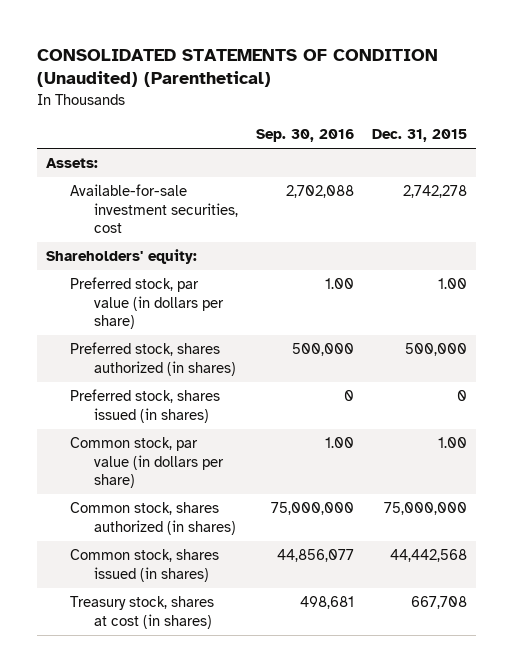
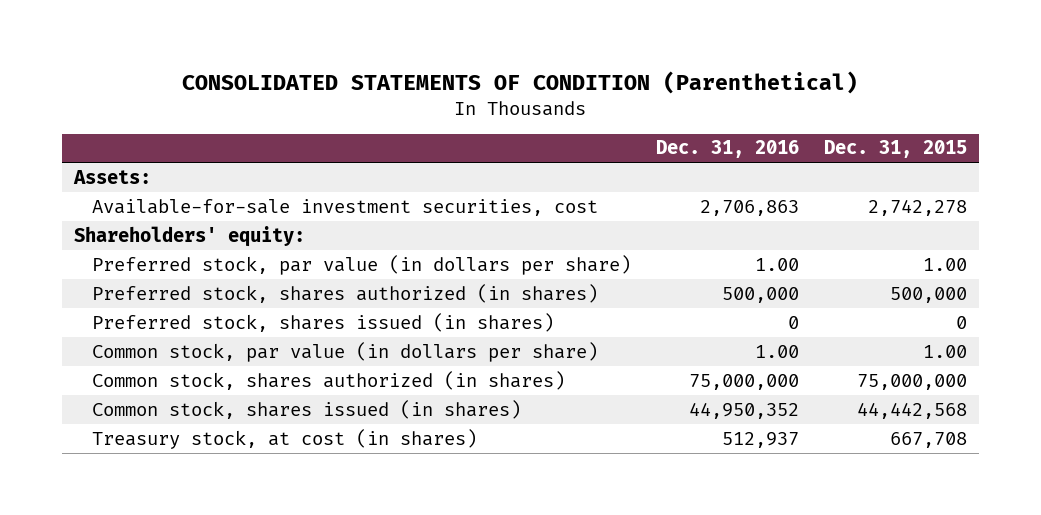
- CONSOLIDATED STATEMENTS OF CONDITION (Unaudited) (Parenthetical)
+ CONSOLIDATED STATEMENTS OF CONDITION (Parenthetical)
- | Sep. 30, 2016 | Dec. 31, 2015
+ | Dec. 31, 2016 | Dec. 31, 2015
- Treasury stock, shares at cost (in shares) | 498,681 | 667,708
+ Treasury stock, at cost (in shares) | 512,937 | 667,708

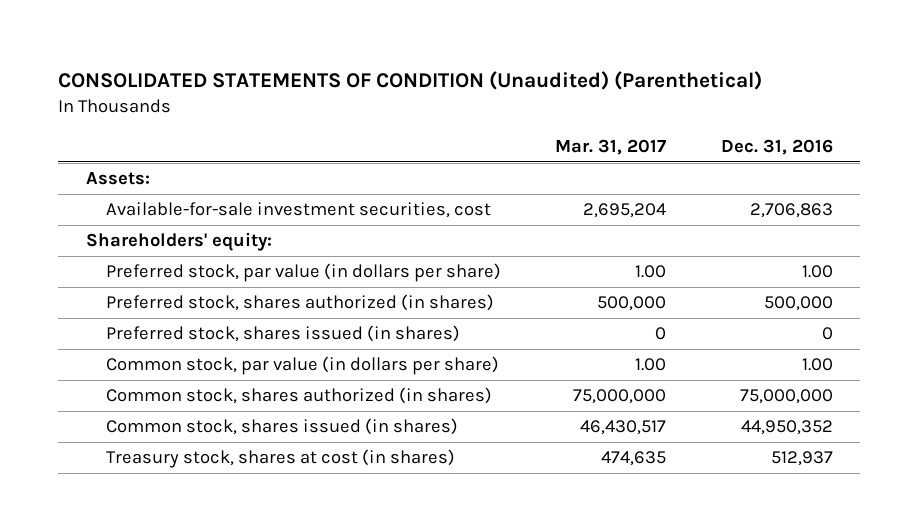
- CONSOLIDATED STATEMENTS OF CONDITION (Parenthetical)
+ CONSOLIDATED STATEMENTS OF CONDITION (Unaudited) (Parenthetical)
- | Dec. 31, 2016 | Dec. 31, 2015
+ | Mar. 31, 2017 | Dec. 31, 2016
- Treasury stock, at cost (in shares) | 512,937 | 667,708
+ Treasury stock, shares at cost (in shares) | 474,635 | 512,937

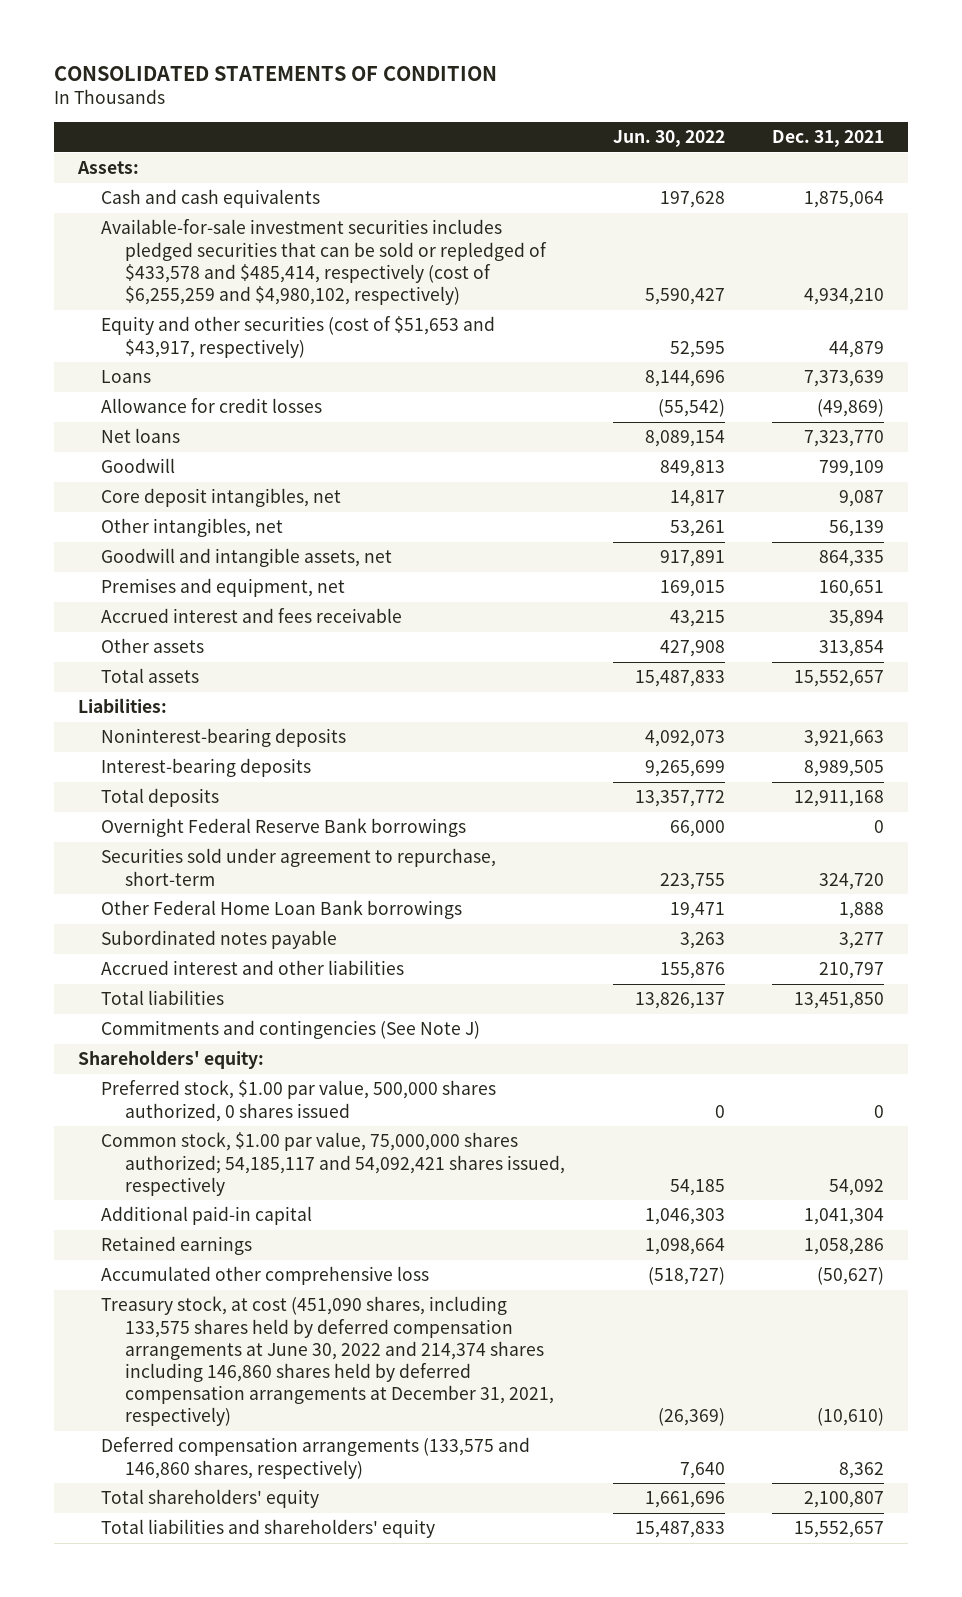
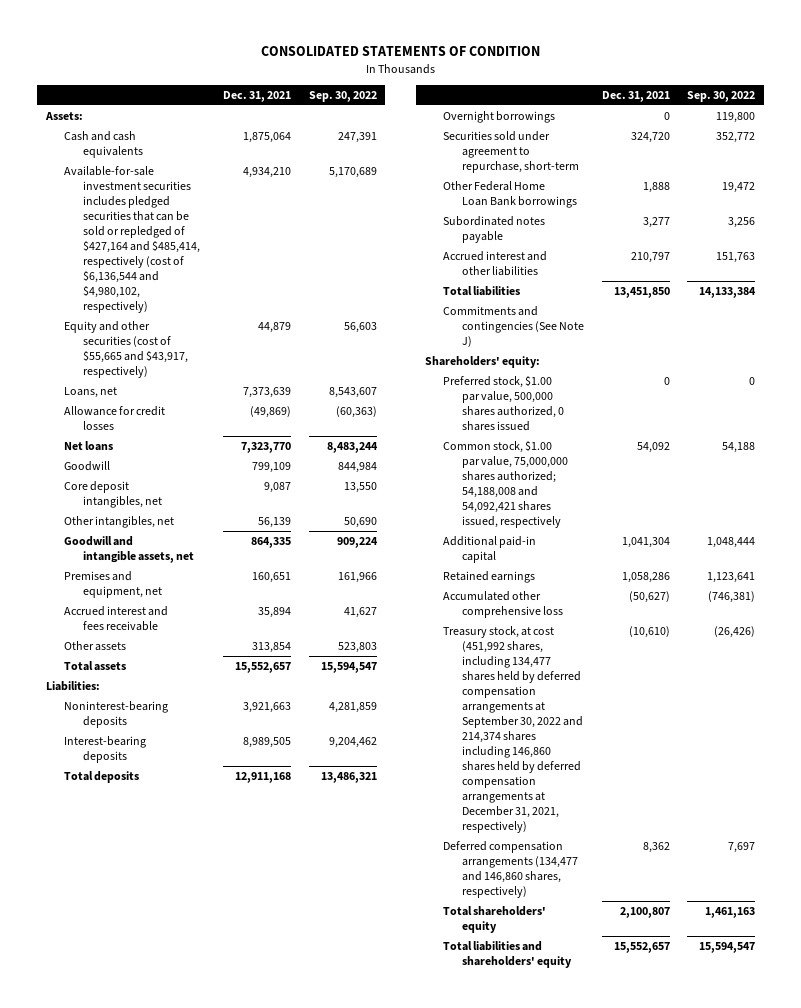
- | Jun. 30, 2022 | Dec. 31, 2021
+ | Dec. 31, 2021 | Sep. 30, 2022
- Available-for-sale investment securities includes pledged securities that can be sold or repledged of $433,578 and $485,414, respectively (cost of $6,255,259 and $4,980,102, respectively) | 5,590,427 | 4,934,210
- Equity and other securities (cost of $51,653 and $43,917, respectively) | 52,595 | 44,879
- Loans | 8,144,696 | 7,373,639
+ Available-for-sale investment securities includes pledged securities that can be sold or repledged of $427,164 and $485,414, respectively (cost of $6,136,544 and $4,980,102, respectively) | 4,934,210 | 5,170,689
+ Equity and other securities (cost of $55,665 and $43,917, respectively) | 44,879 | 56,603
+ Loans, net | 7,373,639 | 8,543,607
- Overnight Federal Reserve Bank borrowings | 66,000 | 0
+ Overnight borrowings | 0 | 119,800
- Common stock, $1.00 par value, 75,000,000 shares authorized; 54,185,117 and 54,092,421 shares issued, respectively | 54,185 | 54,092
+ Common stock, $1.00 par value, 75,000,000 shares authorized; 54,188,008 and 54,092,421 shares issued, respectively | 54,092 | 54,188
- Treasury stock, at cost (451,090 shares, including 133,575 shares held by deferred compensation arrangements at June 30, 2022 and 214,374 shares including 146,860 shares held by deferred compensation arrangements at December 31, 2021, respectively) | (26,369) | (10,610)
- Deferred compensation arrangements (133,575 and 146,860 shares, respectively) | 7,640 | 8,362
+ Treasury stock, at cost (451,992 shares, including 134,477 shares held by deferred compensation arrangements at September 30, 2022 and 214,374 shares including 146,860 shares held by deferred compensation arrangements at December 31, 2021, respectively) | (10,610) | (26,426)
+ Deferred compensation arrangements (134,477 and 146,860 shares, respectively) | 8,362 | 7,697

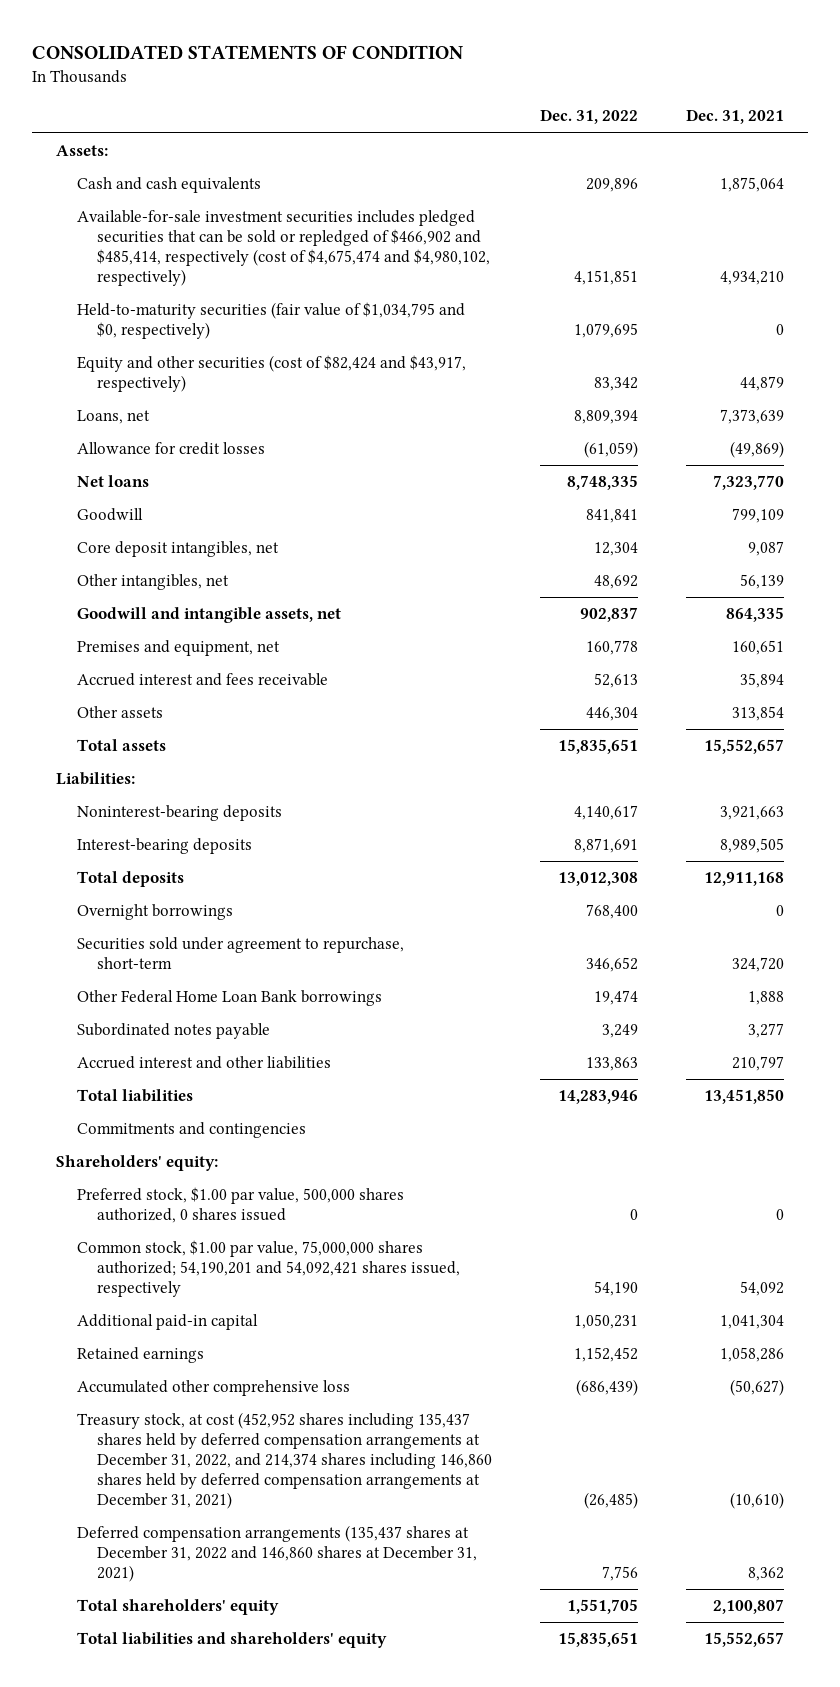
- | Dec. 31, 2021 | Sep. 30, 2022
+ | Dec. 31, 2022 | Dec. 31, 2021
- Available-for-sale investment securities includes pledged securities that can be sold or repledged of $427,164 and $485,414, respectively (cost of $6,136,544 and $4,980,102, respectively) | 4,934,210 | 5,170,689
- Equity and other securities (cost of $55,665 and $43,917, respectively) | 44,879 | 56,603
+ Available-for-sale investment securities includes pledged securities that can be sold or repledged of $466,902 and $485,414, respectively (cost of $4,675,474 and $4,980,102, respectively) | 4,151,851 | 4,934,210
+ Held-to-maturity securities (fair value of $1,034,795 and $0, respectively) | 1,079,695 | 0
+ Equity and other securities (cost of $82,424 and $43,917, respectively) | 83,342 | 44,879
- Commitments and contingencies (See Note J)
+ Commitments and contingencies
- Common stock, $1.00 par value, 75,000,000 shares authorized; 54,188,008 and 54,092,421 shares issued, respectively | 54,092 | 54,188
+ Common stock, $1.00 par value, 75,000,000 shares authorized; 54,190,201 and 54,092,421 shares issued, respectively | 54,190 | 54,092
- Treasury stock, at cost (451,992 shares, including 134,477 shares held by deferred compensation arrangements at September 30, 2022 and 214,374 shares including 146,860 shares held by deferred compensation arrangements at December 31, 2021, respectively) | (10,610) | (26,426)
- Deferred compensation arrangements (134,477 and 146,860 shares, respectively) | 8,362 | 7,697
+ Treasury stock, at cost (452,952 shares including 135,437 shares held by deferred compensation arrangements at December 31, 2022, and 214,374 shares including 146,860 shares held by deferred compensation arrangements at December 31, 2021) | (26,485) | (10,610)
+ Deferred compensation arrangements (135,437 shares at December 31, 2022 and 146,860 shares at December 31, 2021) | 7,756 | 8,362

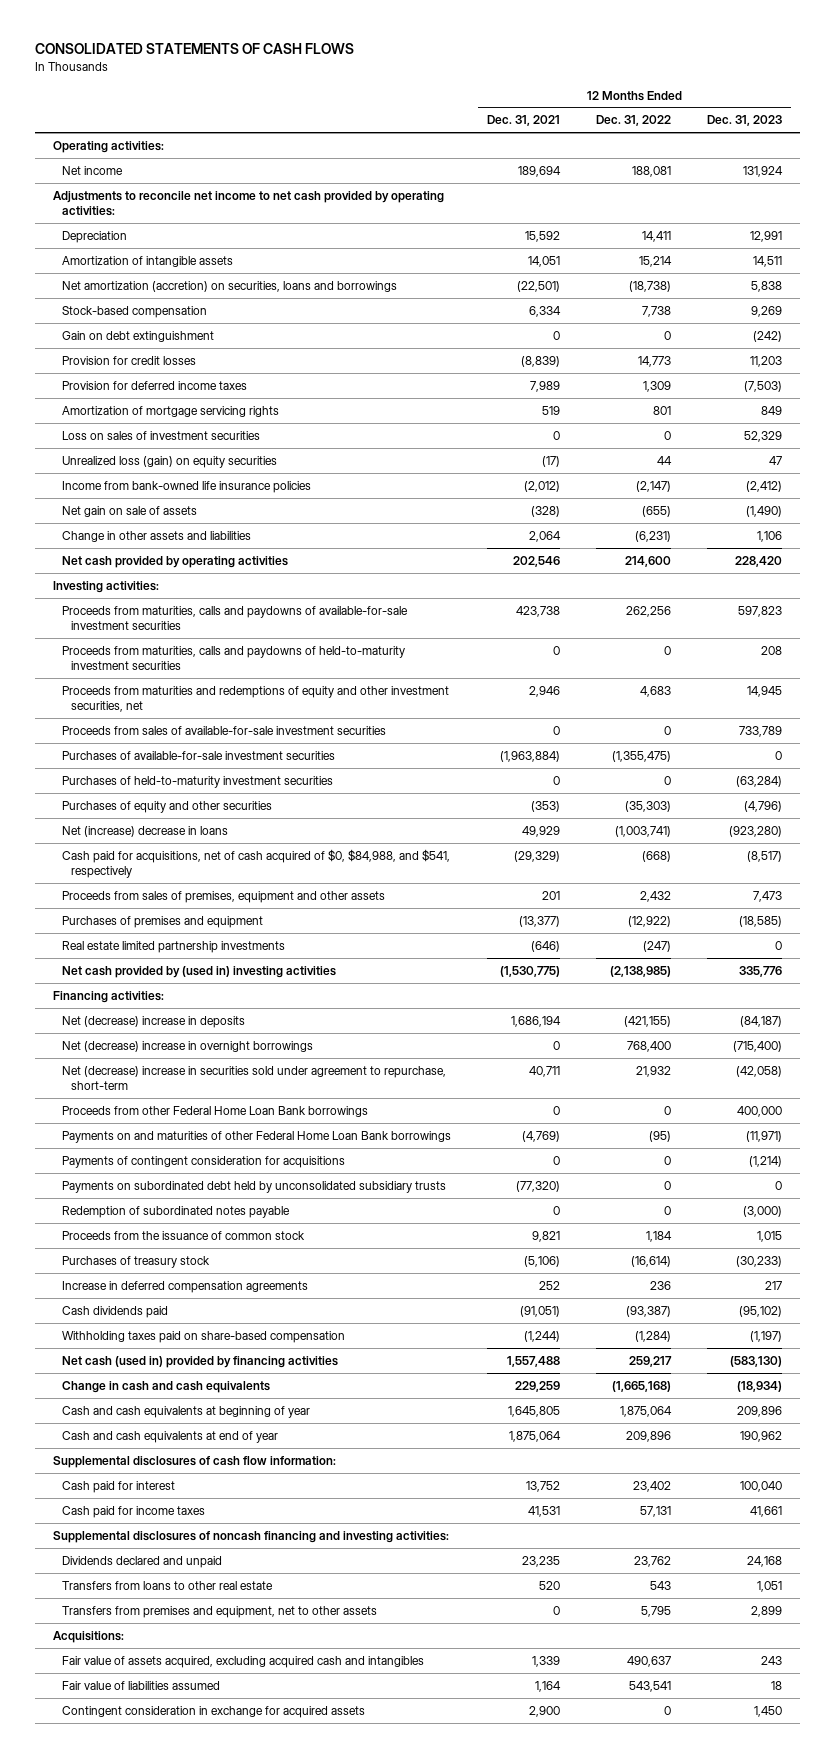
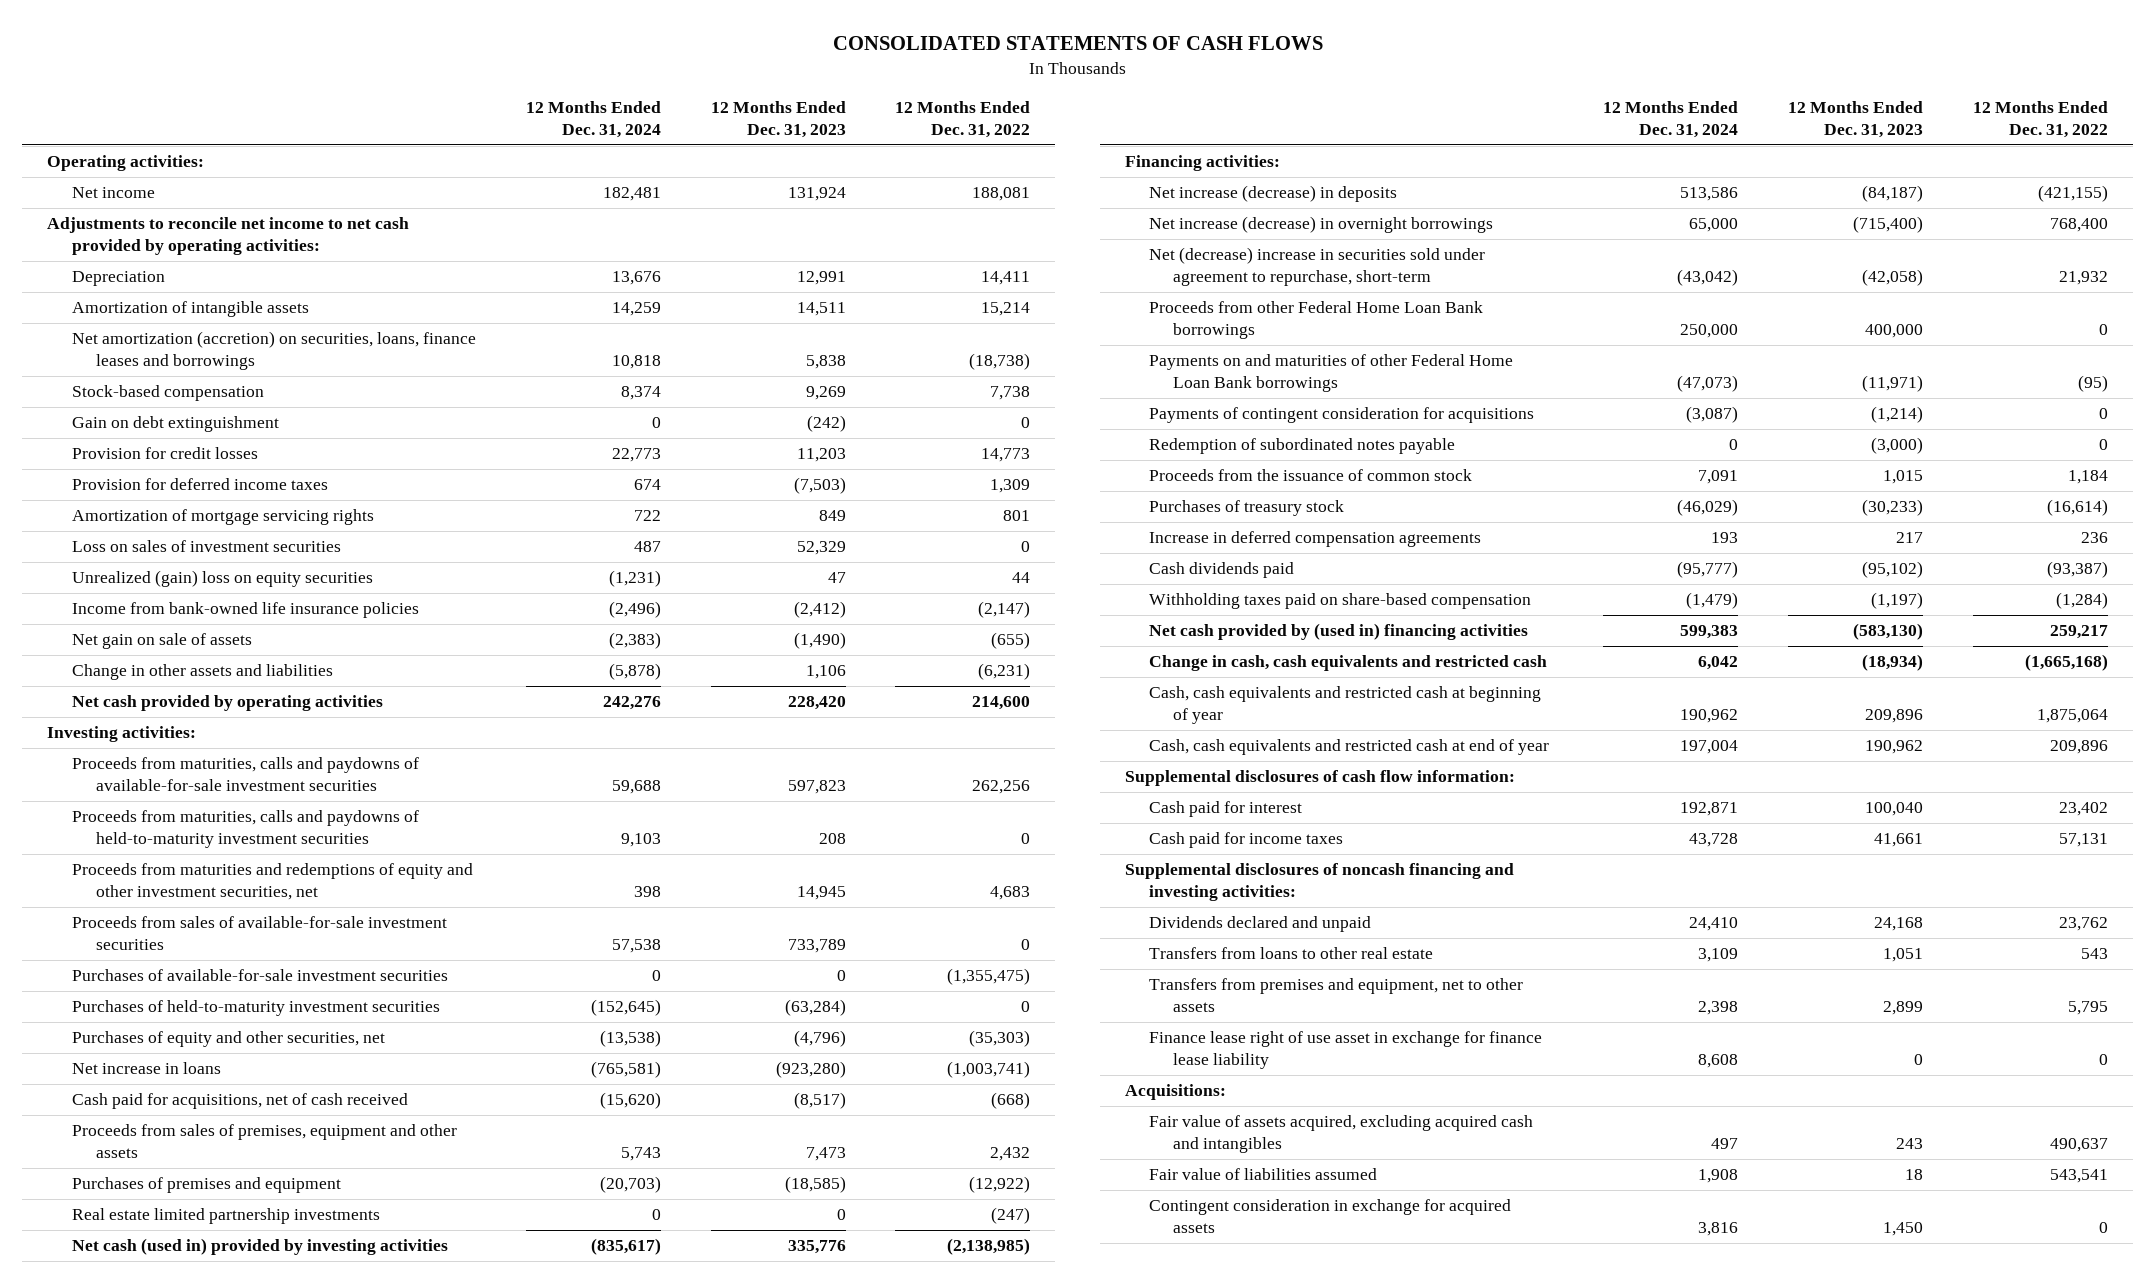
- | 12 Months Ended Dec. 31, 2021 | 12 Months Ended Dec. 31, 2022 | 12 Months Ended Dec. 31, 2023
+ | 12 Months Ended Dec. 31, 2024 | 12 Months Ended Dec. 31, 2023 | 12 Months Ended Dec. 31, 2022
- Net amortization (accretion) on securities, loans and borrowings | (22,501) | (18,738) | 5,838
+ Net amortization (accretion) on securities, loans, finance leases and borrowings | 10,818 | 5,838 | (18,738)
- Unrealized loss (gain) on equity securities | (17) | 44 | 47
+ Unrealized (gain) loss on equity securities | (1,231) | 47 | 44
- Purchases of equity and other securities | (353) | (35,303) | (4,796)
- Net (increase) decrease in loans | 49,929 | (1,003,741) | (923,280)
- Cash paid for acquisitions, net of cash acquired of $0, $84,988, and $541, respectively | (29,329) | (668) | (8,517)
+ Purchases of equity and other securities, net | (13,538) | (4,796) | (35,303)
+ Net increase in loans | (765,581) | (923,280) | (1,003,741)
+ Cash paid for acquisitions, net of cash received | (15,620) | (8,517) | (668)
- Net cash provided by (used in) investing activities | (1,530,775) | (2,138,985) | 335,776
+ Net cash (used in) provided by investing activities | (835,617) | 335,776 | (2,138,985)
- Net (decrease) increase in deposits | 1,686,194 | (421,155) | (84,187)
- Net (decrease) increase in overnight borrowings | 0 | 768,400 | (715,400)
+ Net increase (decrease) in deposits | 513,586 | (84,187) | (421,155)
+ Net increase (decrease) in overnight borrowings | 65,000 | (715,400) | 768,400
- Payments on subordinated debt held by unconsolidated subsidiary trusts | (77,320) | 0 | 0
- Net cash (used in) provided by financing activities | 1,557,488 | 259,217 | (583,130)
- Change in cash and cash equivalents | 229,259 | (1,665,168) | (18,934)
- Cash and cash equivalents at beginning of year | 1,645,805 | 1,875,064 | 209,896
- Cash and cash equivalents at end of year | 1,875,064 | 209,896 | 190,962
+ Net cash provided by (used in) financing activities | 599,383 | (583,130) | 259,217
+ Change in cash, cash equivalents and restricted cash | 6,042 | (18,934) | (1,665,168)
+ Cash, cash equivalents and restricted cash at beginning of year | 190,962 | 209,896 | 1,875,064
+ Cash, cash equivalents and restricted cash at end of year | 197,004 | 190,962 | 209,896
+ Finance lease right of use asset in exchange for finance lease liability | 8,608 | 0 | 0

